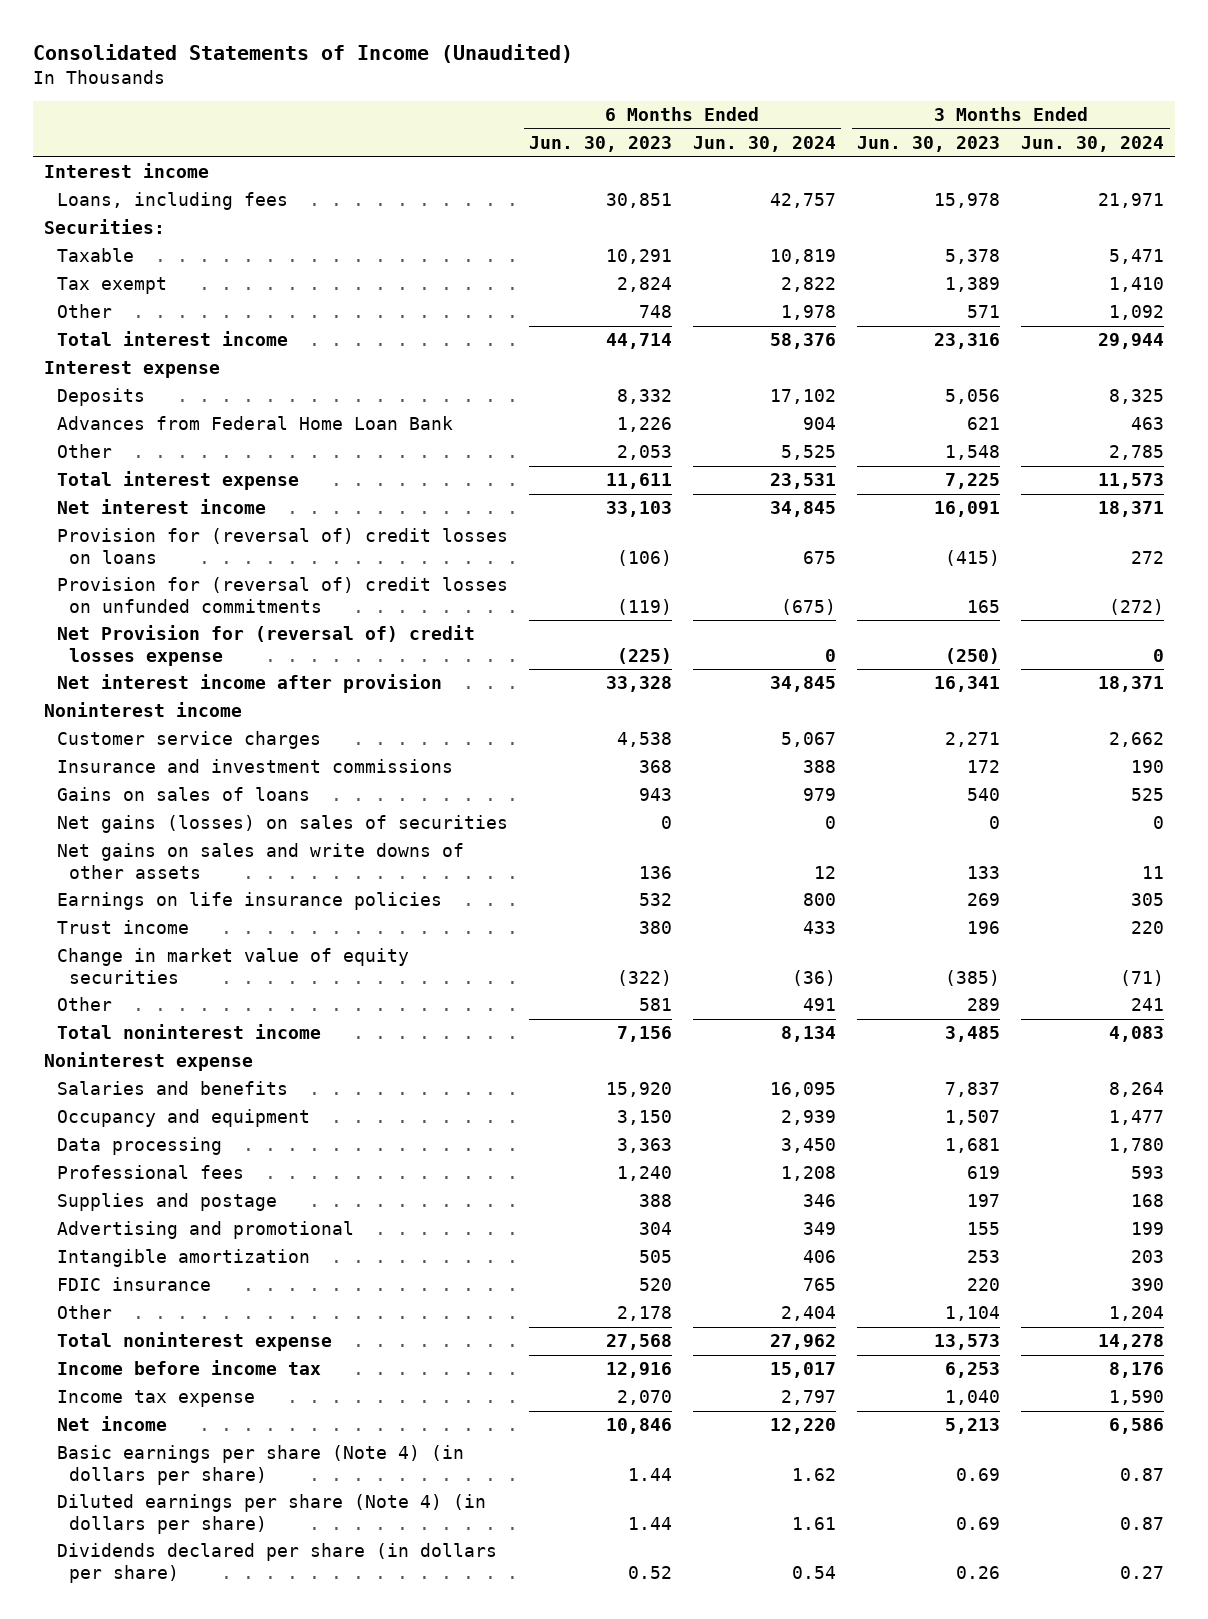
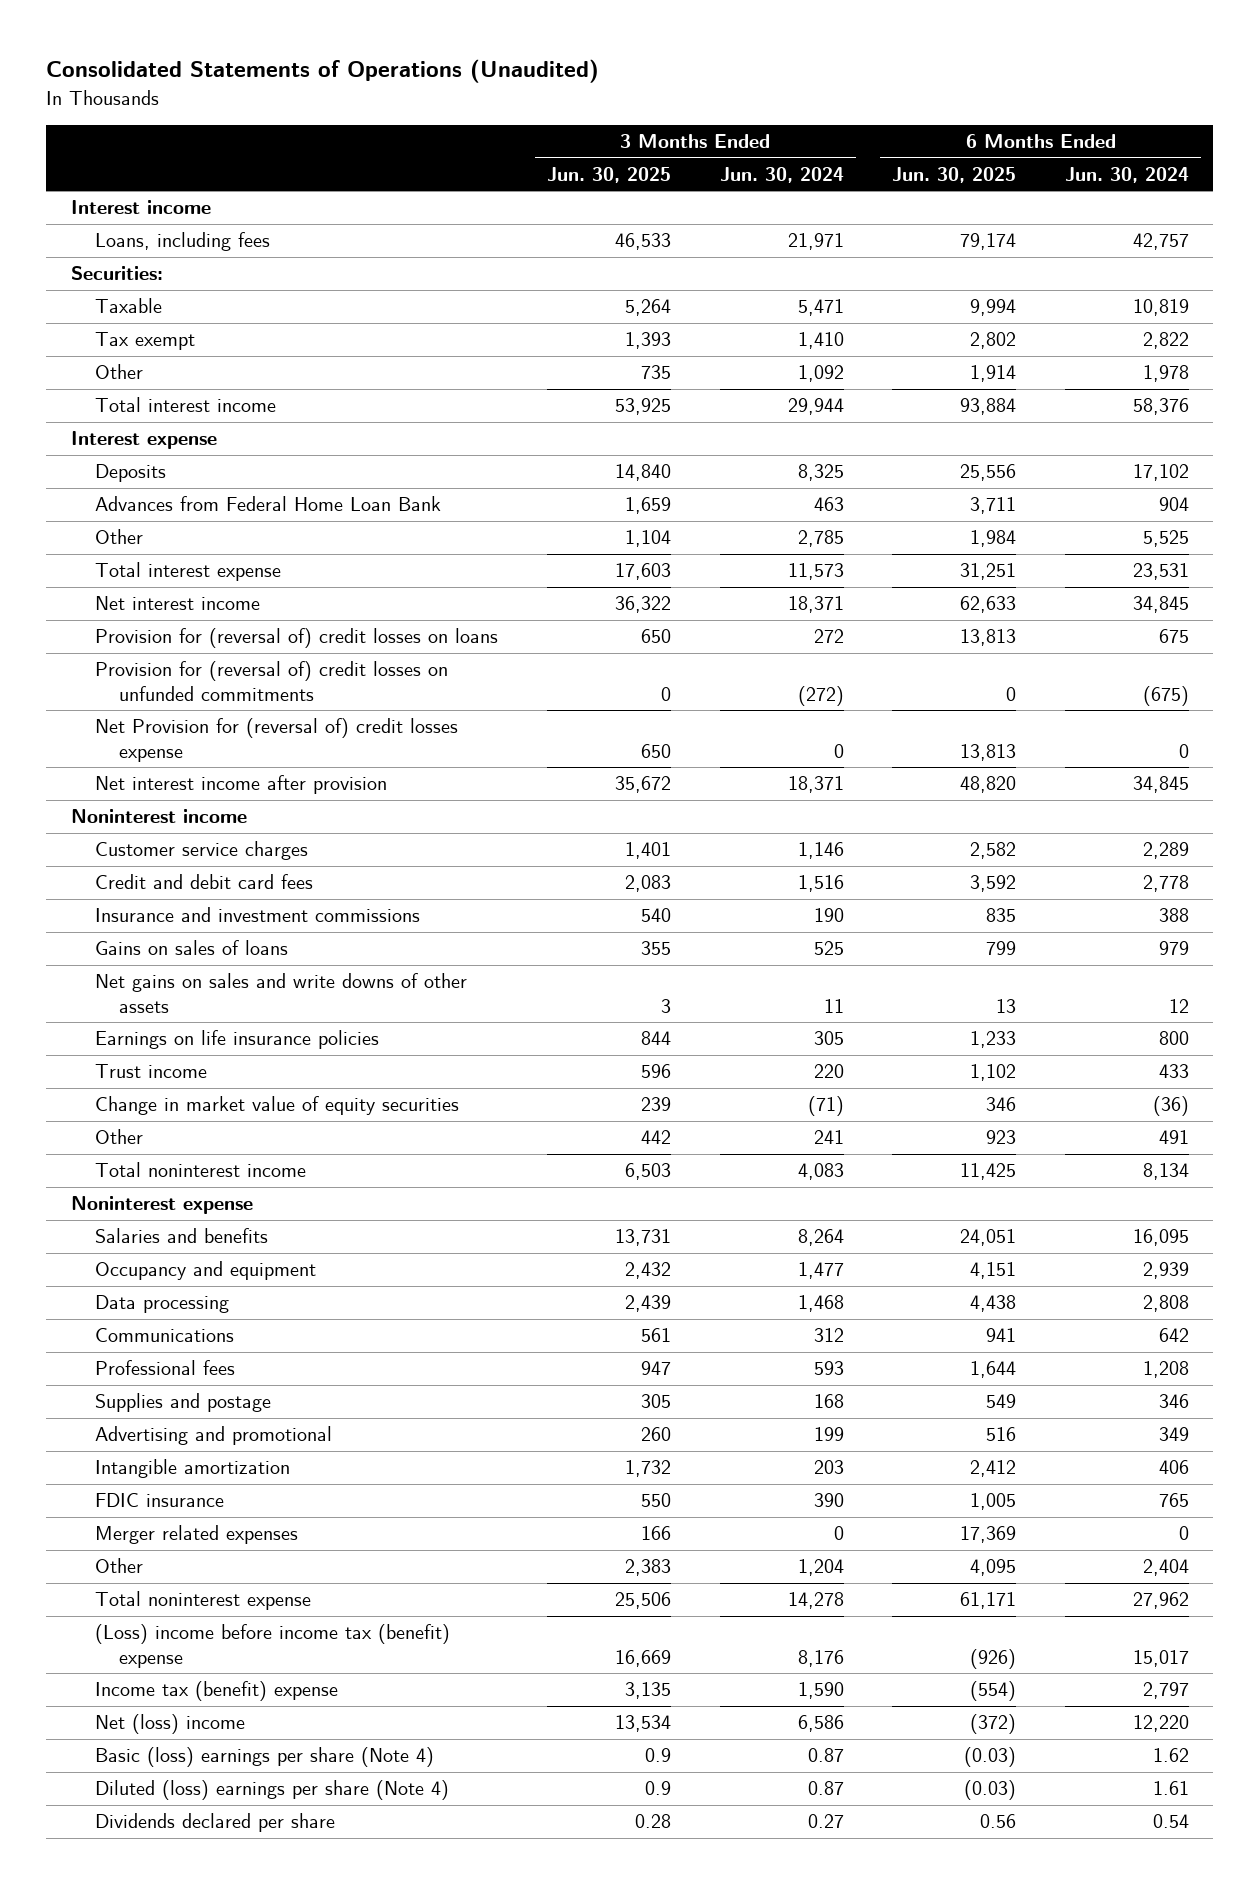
- Consolidated Statements of Income (Unaudited)
+ Consolidated Statements of Operations (Unaudited)
- | 6 Months Ended Jun. 30, 2023 | 6 Months Ended Jun. 30, 2024 | 3 Months Ended Jun. 30, 2023 | 3 Months Ended Jun. 30, 2024
+ | 3 Months Ended Jun. 30, 2025 | 3 Months Ended Jun. 30, 2024 | 6 Months Ended Jun. 30, 2025 | 6 Months Ended Jun. 30, 2024
- Customer service charges | 4,538 | 5,067 | 2,271 | 2,662
+ Customer service charges | 1,401 | 1,146 | 2,582 | 2,289
+ Credit and debit card fees | 2,083 | 1,516 | 3,592 | 2,778
- Net gains (losses) on sales of securities | 0 | 0 | 0 | 0
- Data processing | 3,363 | 3,450 | 1,681 | 1,780
+ Data processing | 2,439 | 1,468 | 4,438 | 2,808
+ Communications | 561 | 312 | 941 | 642
+ Merger related expenses | 166 | 0 | 17,369 | 0
- Income before income tax | 12,916 | 15,017 | 6,253 | 8,176
- Income tax expense | 2,070 | 2,797 | 1,040 | 1,590
- Net income | 10,846 | 12,220 | 5,213 | 6,586
- Basic earnings per share (Note 4) (in dollars per share) | 1.44 | 1.62 | 0.69 | 0.87
- Diluted earnings per share (Note 4) (in dollars per share) | 1.44 | 1.61 | 0.69 | 0.87
- Dividends declared per share (in dollars per share) | 0.52 | 0.54 | 0.26 | 0.27
+ (Loss) income before income tax (benefit) expense | 16,669 | 8,176 | (926) | 15,017
+ Income tax (benefit) expense | 3,135 | 1,590 | (554) | 2,797
+ Net (loss) income | 13,534 | 6,586 | (372) | 12,220
+ Basic (loss) earnings per share (Note 4) | 0.9 | 0.87 | (0.03) | 1.62
+ Diluted (loss) earnings per share (Note 4) | 0.9 | 0.87 | (0.03) | 1.61
+ Dividends declared per share | 0.28 | 0.27 | 0.56 | 0.54

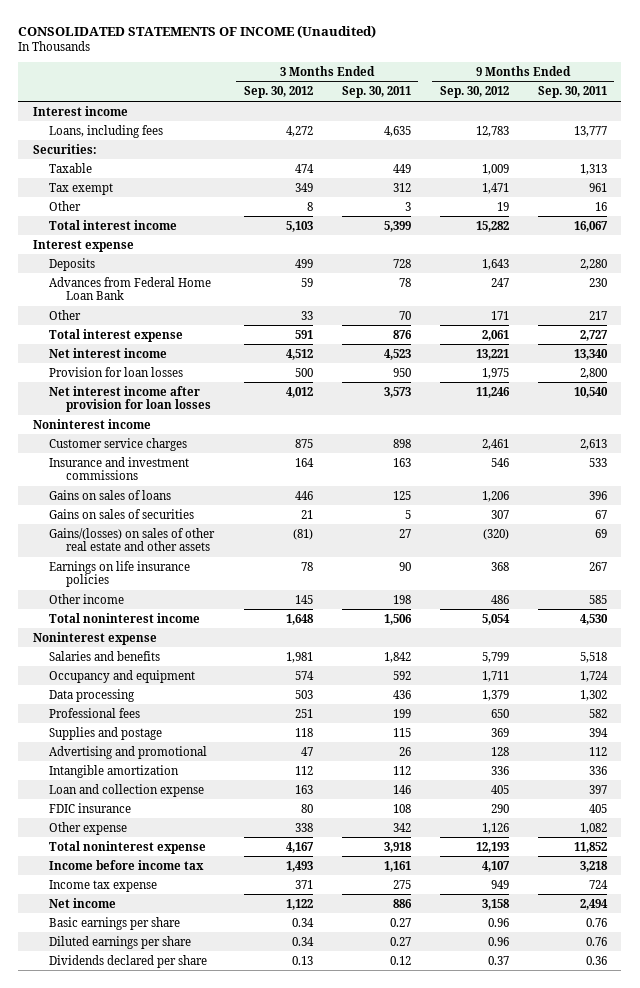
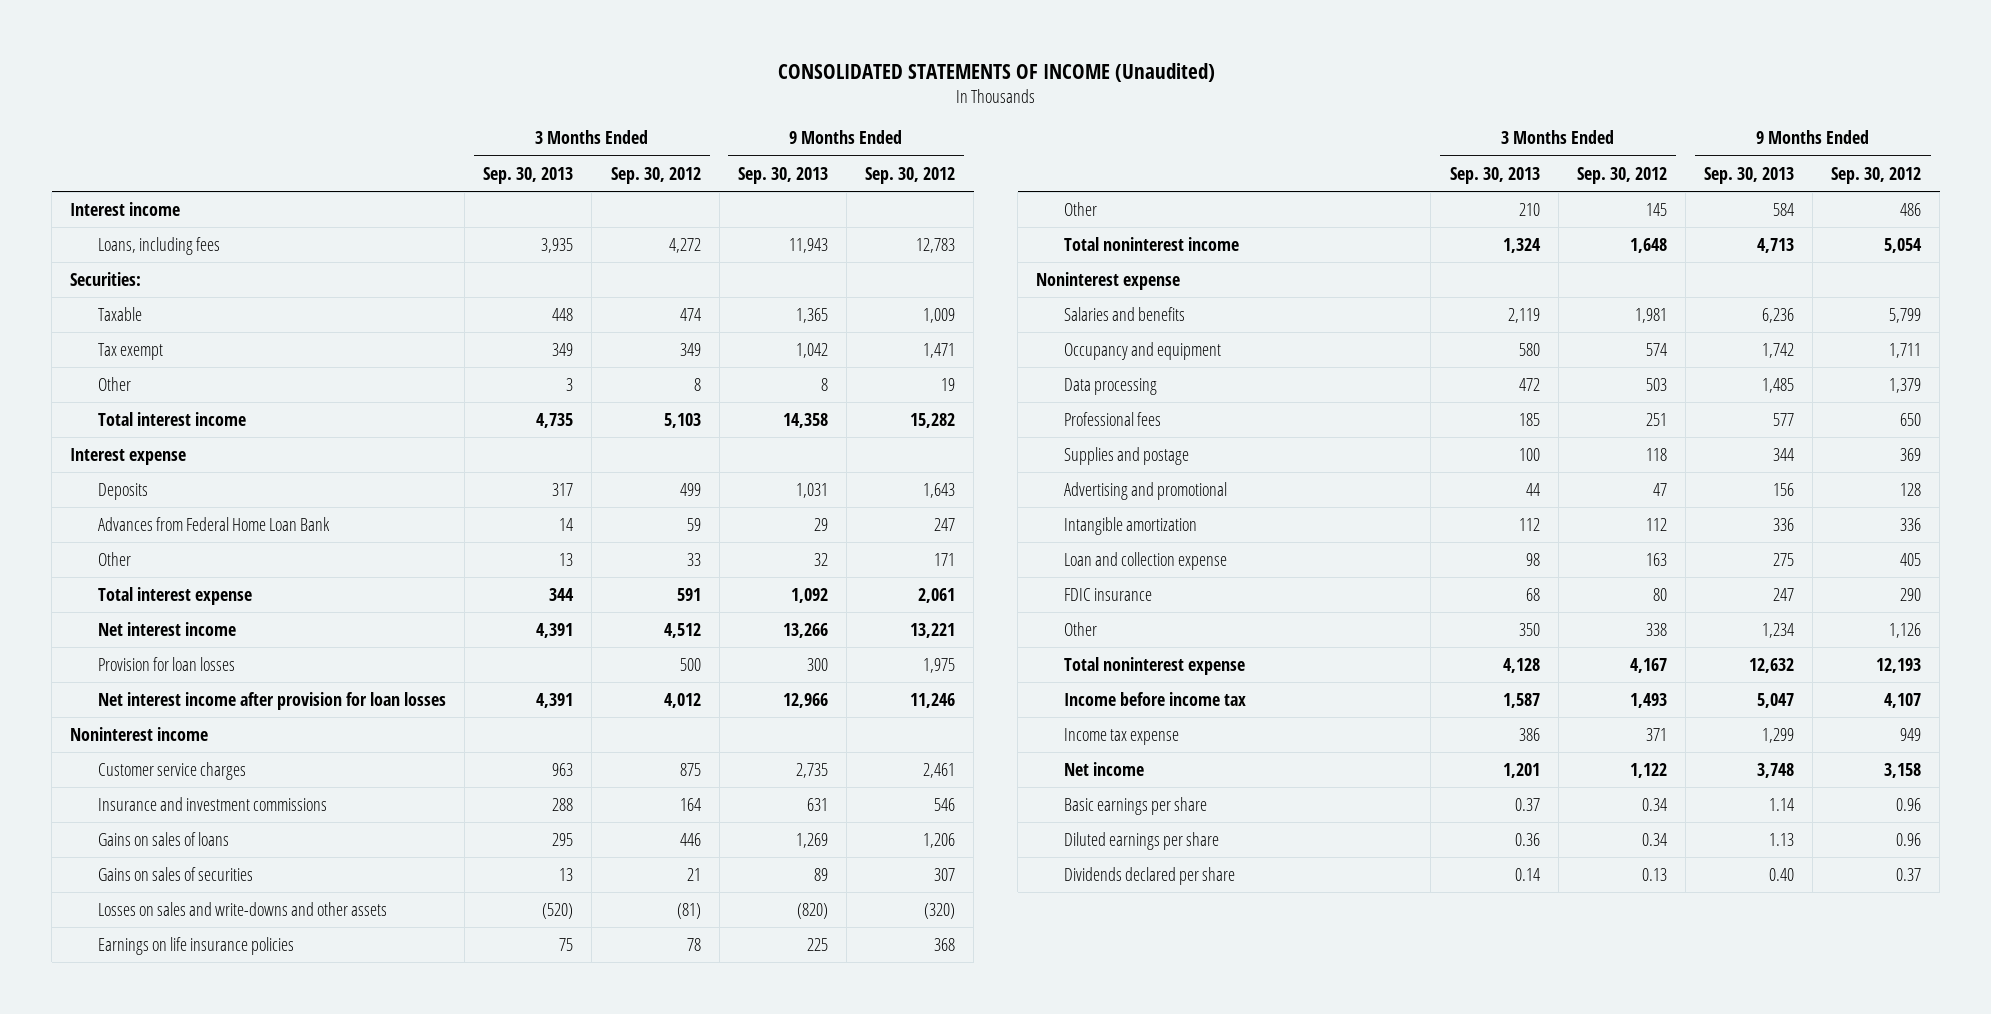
- | 3 Months Ended Sep. 30, 2012 | 3 Months Ended Sep. 30, 2011 | 9 Months Ended Sep. 30, 2012 | 9 Months Ended Sep. 30, 2011
+ | 3 Months Ended Sep. 30, 2013 | 3 Months Ended Sep. 30, 2012 | 9 Months Ended Sep. 30, 2013 | 9 Months Ended Sep. 30, 2012
- Gains/(losses) on sales of other real estate and other assets | (81) | 27 | (320) | 69
+ Losses on sales and write-downs and other assets | (520) | (81) | (820) | (320)
- Other income | 145 | 198 | 486 | 585
+ Other | 210 | 145 | 584 | 486
- Other expense | 338 | 342 | 1,126 | 1,082
+ Other | 350 | 338 | 1,234 | 1,126

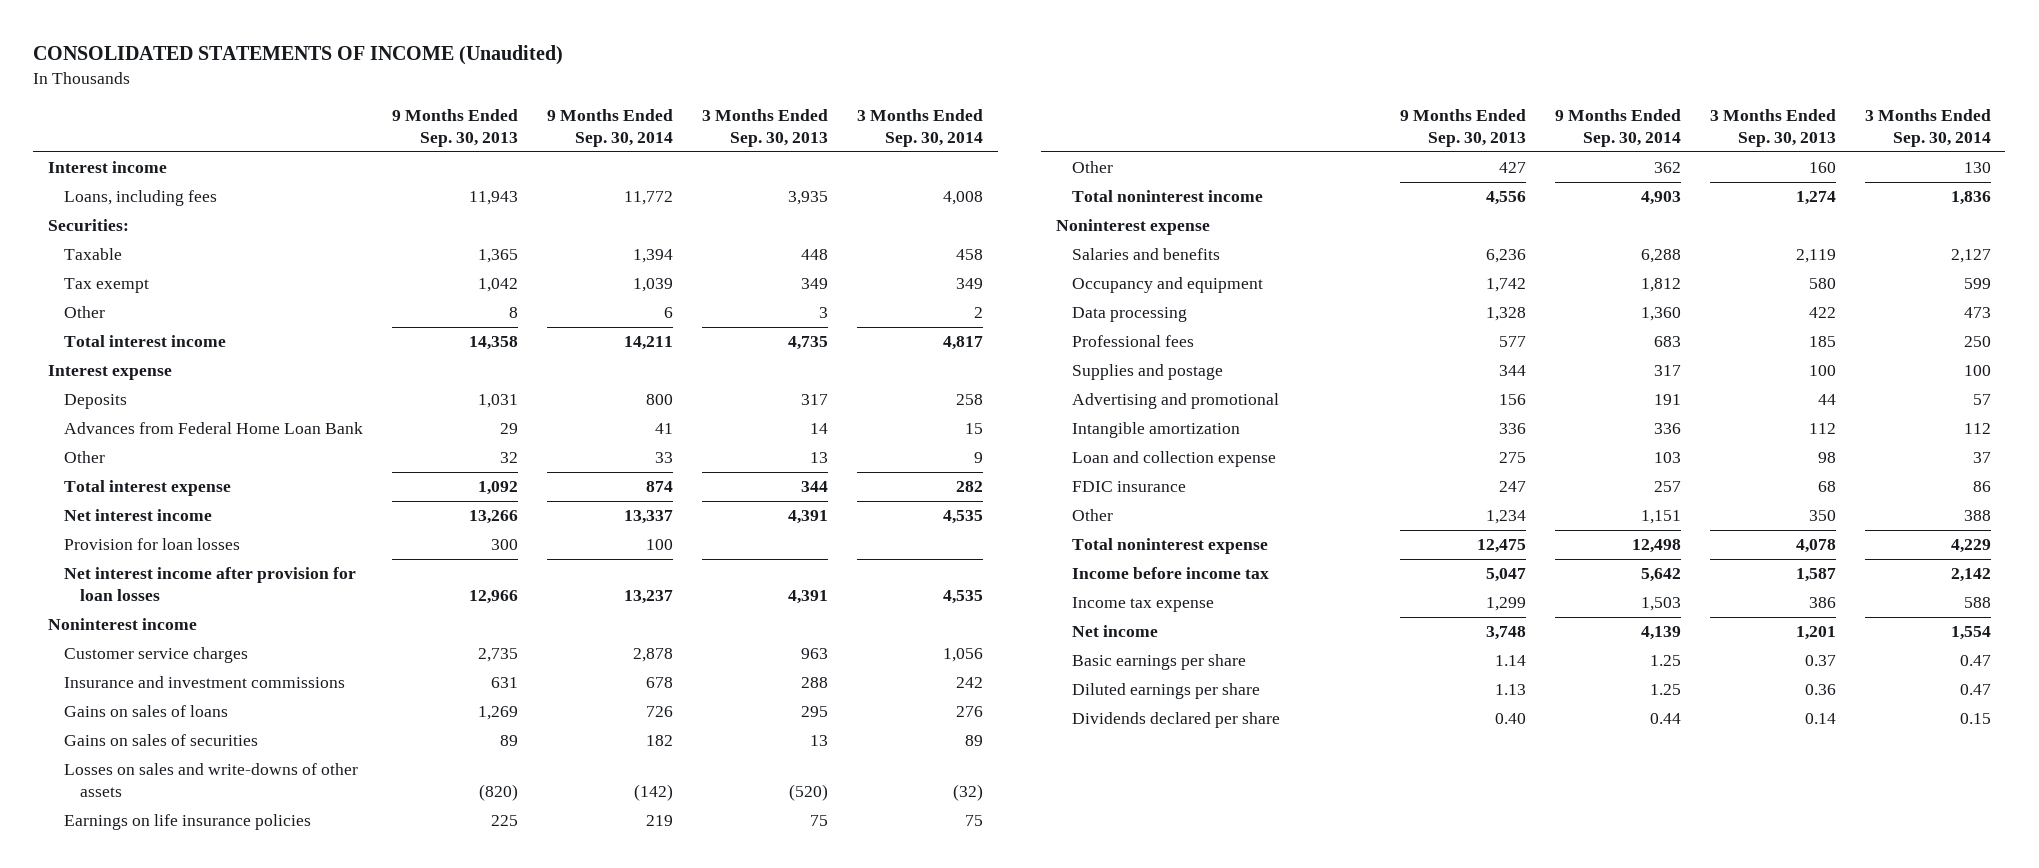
- | 3 Months Ended Sep. 30, 2013 | 3 Months Ended Sep. 30, 2012 | 9 Months Ended Sep. 30, 2013 | 9 Months Ended Sep. 30, 2012
+ | 9 Months Ended Sep. 30, 2013 | 9 Months Ended Sep. 30, 2014 | 3 Months Ended Sep. 30, 2013 | 3 Months Ended Sep. 30, 2014
- Losses on sales and write-downs and other assets | (520) | (81) | (820) | (320)
+ Losses on sales and write-downs of other assets | (820) | (142) | (520) | (32)
- Other | 210 | 145 | 584 | 486
- Total noninterest income | 1,324 | 1,648 | 4,713 | 5,054
+ Other | 427 | 362 | 160 | 130
+ Total noninterest income | 4,556 | 4,903 | 1,274 | 1,836
- Data processing | 472 | 503 | 1,485 | 1,379
+ Data processing | 1,328 | 1,360 | 422 | 473
- Total noninterest expense | 4,128 | 4,167 | 12,632 | 12,193
+ Total noninterest expense | 12,475 | 12,498 | 4,078 | 4,229

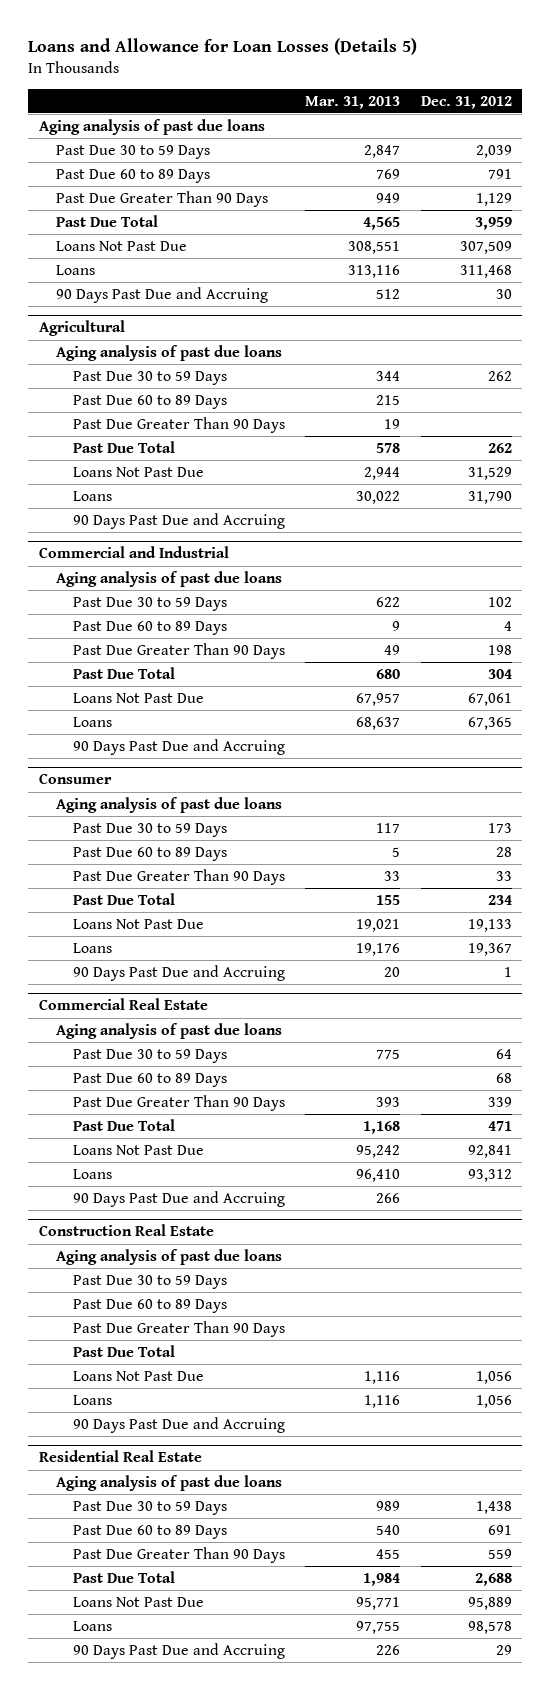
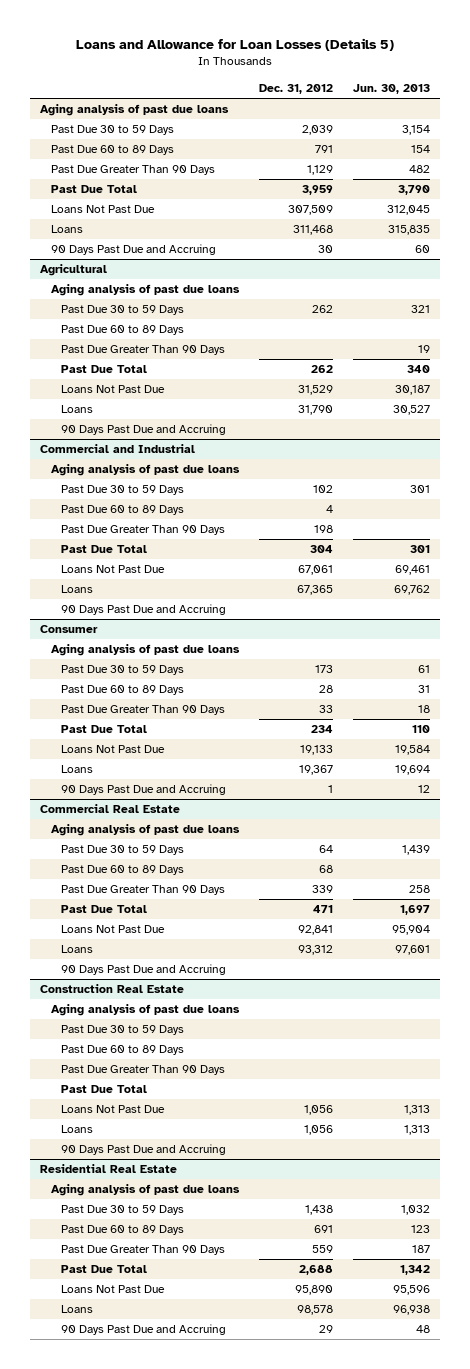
- | Mar. 31, 2013 | Dec. 31, 2012
+ | Dec. 31, 2012 | Jun. 30, 2013
@ Residential Real Estate
- Loans Not Past Due | 95,771 | 95,889
+ Loans Not Past Due | 95,890 | 95,596

